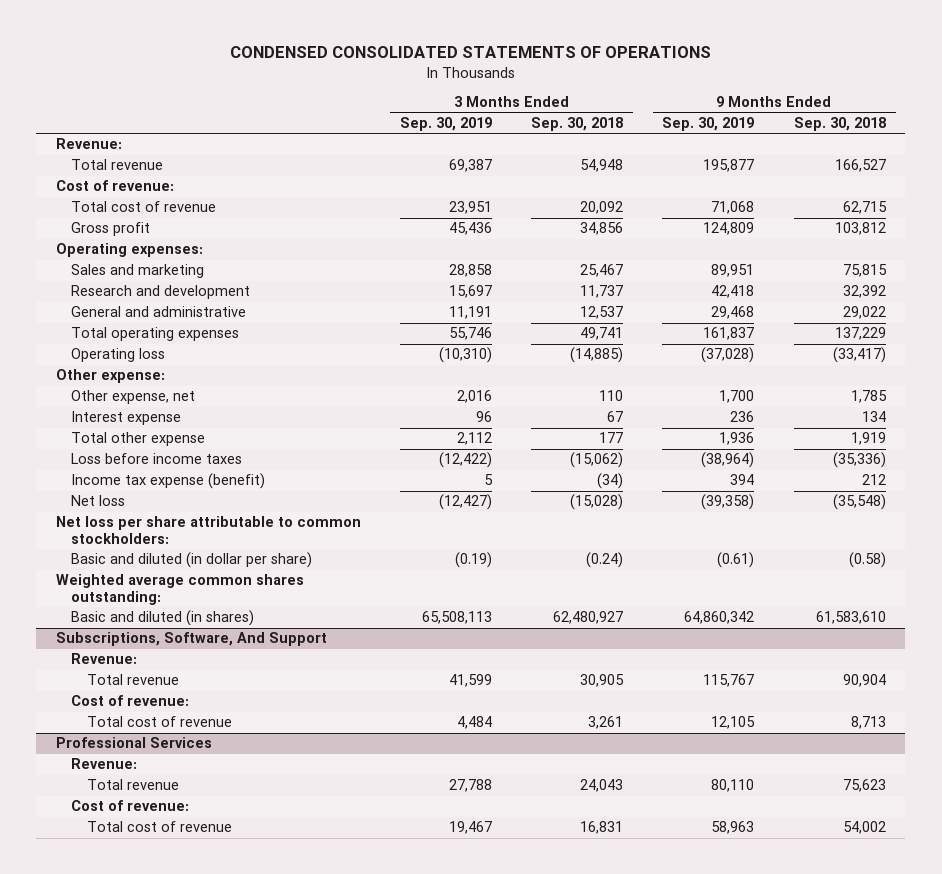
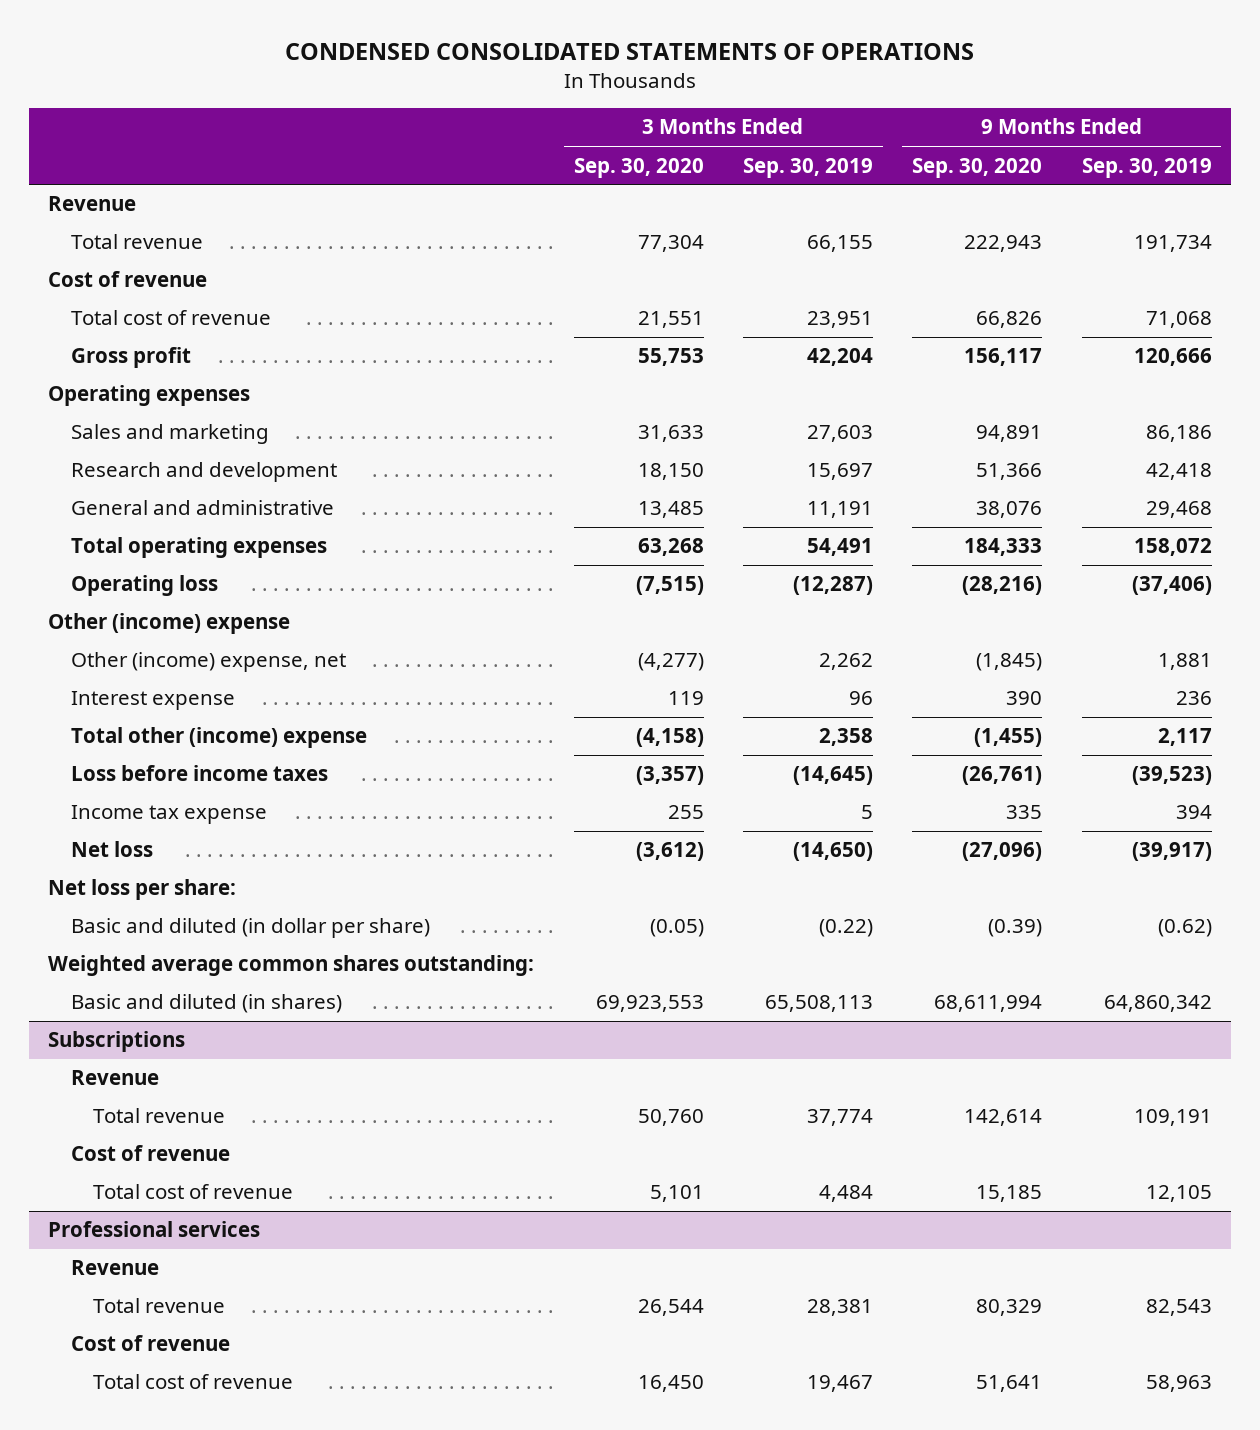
- | 3 Months Ended Sep. 30, 2019 | 3 Months Ended Sep. 30, 2018 | 9 Months Ended Sep. 30, 2019 | 9 Months Ended Sep. 30, 2018
+ | 3 Months Ended Sep. 30, 2020 | 3 Months Ended Sep. 30, 2019 | 9 Months Ended Sep. 30, 2020 | 9 Months Ended Sep. 30, 2019
- Revenue:
- Total revenue | 69,387 | 54,948 | 195,877 | 166,527
- Cost of revenue:
+ Revenue
+ Total revenue | 77,304 | 66,155 | 222,943 | 191,734
+ Cost of revenue
- Gross profit | 45,436 | 34,856 | 124,809 | 103,812
- Operating expenses:
- Sales and marketing | 28,858 | 25,467 | 89,951 | 75,815
+ Gross profit | 55,753 | 42,204 | 156,117 | 120,666
+ Operating expenses
+ Sales and marketing | 31,633 | 27,603 | 94,891 | 86,186
- Total operating expenses | 55,746 | 49,741 | 161,837 | 137,229
- Operating loss | (10,310) | (14,885) | (37,028) | (33,417)
- Other expense:
- Other expense, net | 2,016 | 110 | 1,700 | 1,785
+ Total operating expenses | 63,268 | 54,491 | 184,333 | 158,072
+ Operating loss | (7,515) | (12,287) | (28,216) | (37,406)
+ Other (income) expense
+ Other (income) expense, net | (4,277) | 2,262 | (1,845) | 1,881
- Total other expense | 2,112 | 177 | 1,936 | 1,919
- Loss before income taxes | (12,422) | (15,062) | (38,964) | (35,336)
- Income tax expense (benefit) | 5 | (34) | 394 | 212
- Net loss | (12,427) | (15,028) | (39,358) | (35,548)
- Net loss per share attributable to common stockholders:
- Basic and diluted (in dollar per share) | (0.19) | (0.24) | (0.61) | (0.58)
+ Total other (income) expense | (4,158) | 2,358 | (1,455) | 2,117
+ Loss before income taxes | (3,357) | (14,645) | (26,761) | (39,523)
+ Income tax expense | 255 | 5 | 335 | 394
+ Net loss | (3,612) | (14,650) | (27,096) | (39,917)
+ Net loss per share:
+ Basic and diluted (in dollar per share) | (0.05) | (0.22) | (0.39) | (0.62)
- Subscriptions, Software, And Support
- Revenue:
- Total revenue | 41,599 | 30,905 | 115,767 | 90,904
- Cost of revenue:
+ Subscriptions
+ Revenue
+ Total revenue | 50,760 | 37,774 | 142,614 | 109,191
+ Cost of revenue
- Professional Services
- Revenue:
- Total revenue | 27,788 | 24,043 | 80,110 | 75,623
- Cost of revenue:
+ Professional services
+ Revenue
+ Total revenue | 26,544 | 28,381 | 80,329 | 82,543
+ Cost of revenue

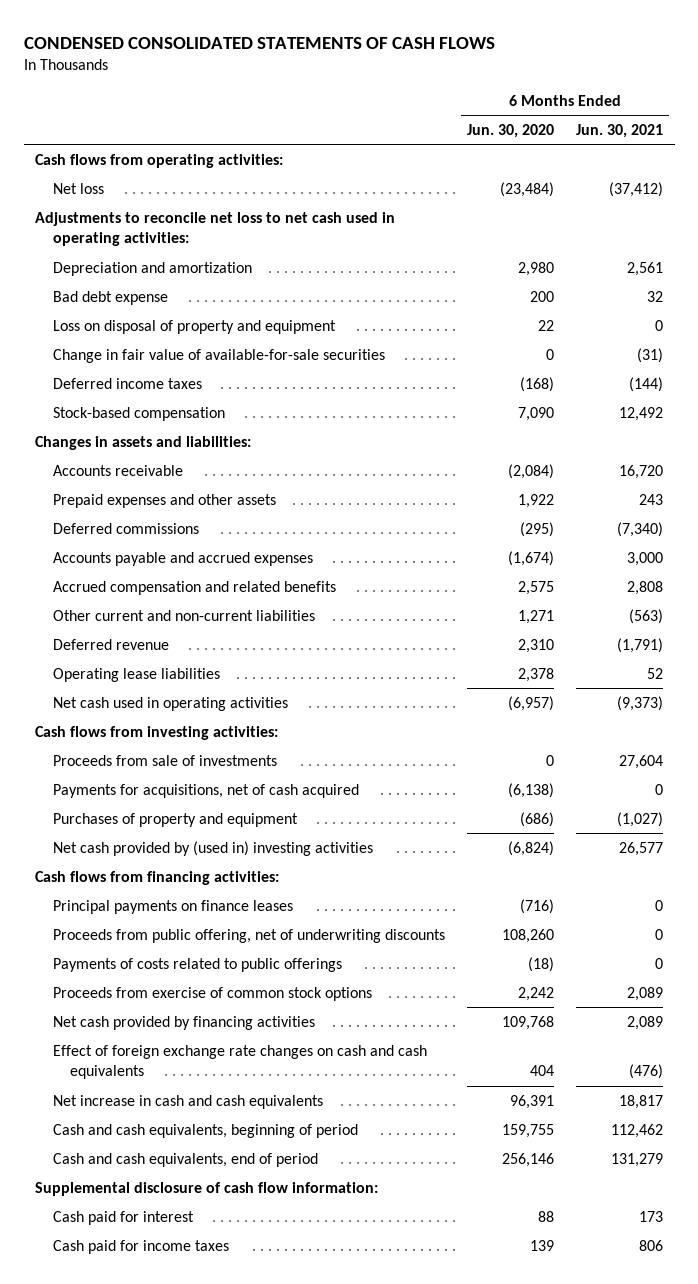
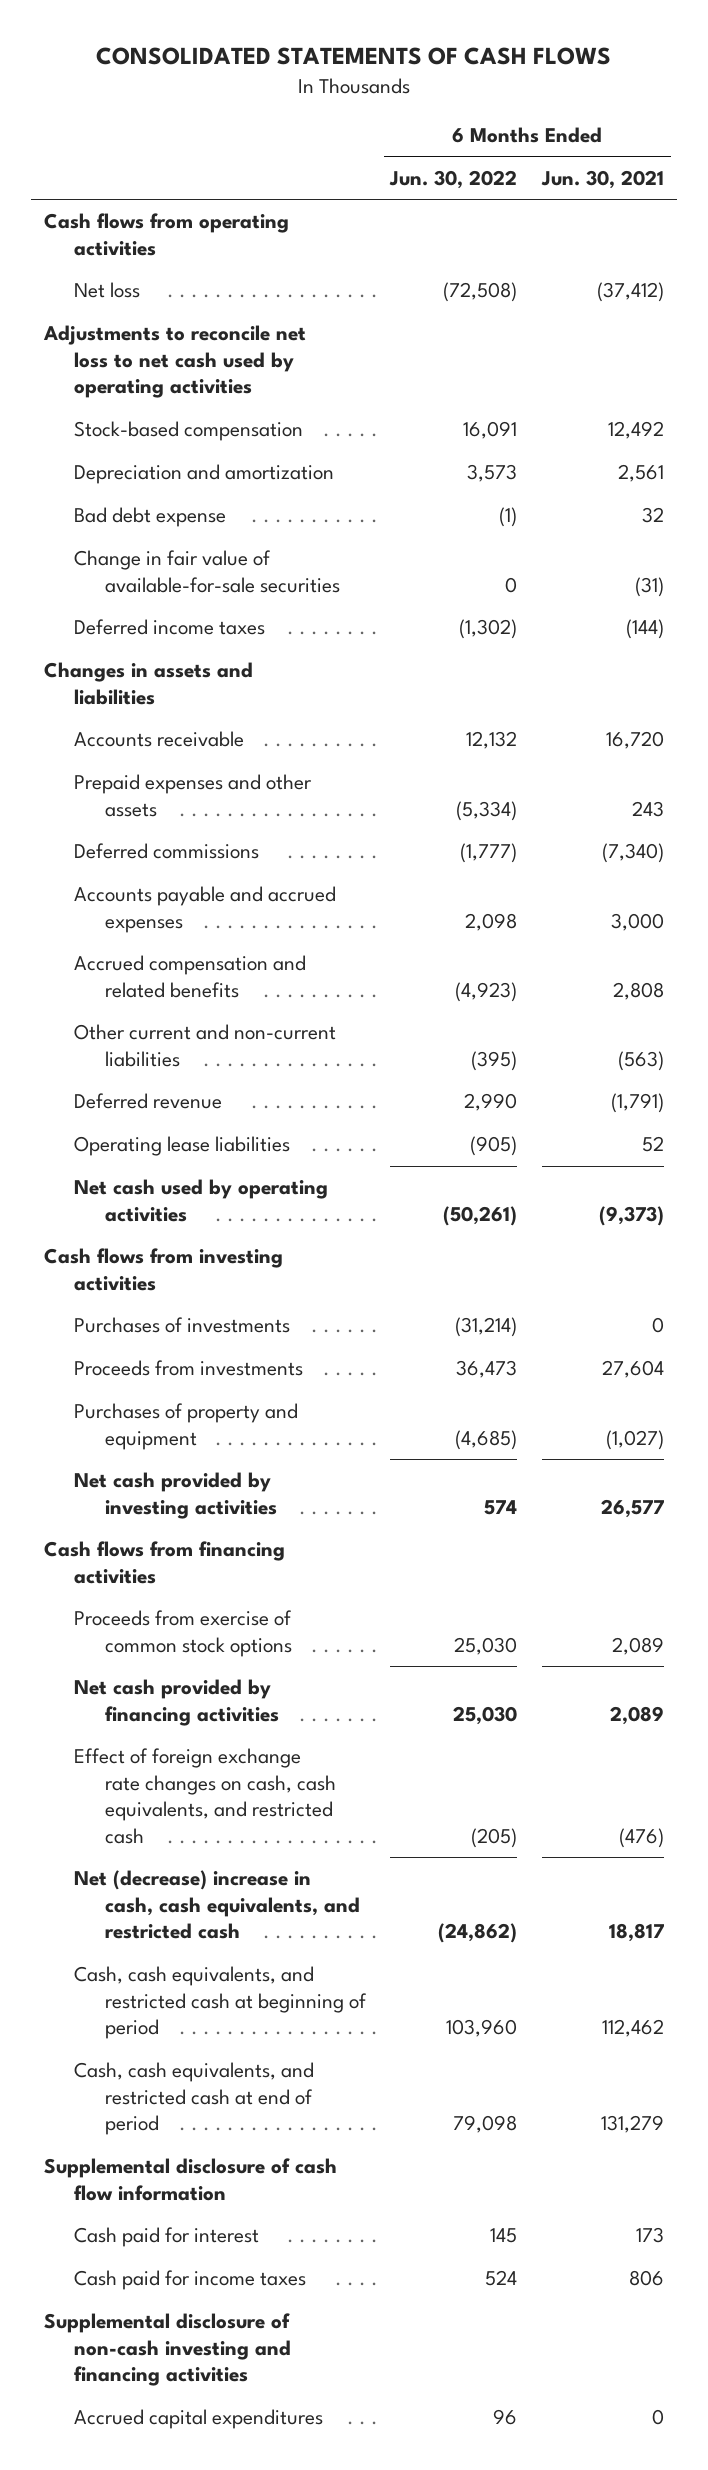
- CONDENSED CONSOLIDATED STATEMENTS OF CASH FLOWS
+ CONSOLIDATED STATEMENTS OF CASH FLOWS
- | 6 Months Ended Jun. 30, 2020 | 6 Months Ended Jun. 30, 2021
+ | 6 Months Ended Jun. 30, 2022 | 6 Months Ended Jun. 30, 2021
- Cash flows from operating activities:
+ Cash flows from operating activities
- Adjustments to reconcile net loss to net cash used in operating activities:
+ Adjustments to reconcile net loss to net cash used by operating activities
moved up: Stock-based compensation | 16,091 | 12,492
- Loss on disposal of property and equipment | 22 | 0
- Changes in assets and liabilities:
+ Changes in assets and liabilities
- Net cash used in operating activities | (6,957) | (9,373)
- Cash flows from investing activities:
- Proceeds from sale of investments | 0 | 27,604
- Payments for acquisitions, net of cash acquired | (6,138) | 0
+ Net cash used by operating activities | (50,261) | (9,373)
+ Cash flows from investing activities
+ Purchases of investments | (31,214) | 0
+ Proceeds from investments | 36,473 | 27,604
- Net cash provided by (used in) investing activities | (6,824) | 26,577
- Cash flows from financing activities:
- Principal payments on finance leases | (716) | 0
- Proceeds from public offering, net of underwriting discounts | 108,260 | 0
- Payments of costs related to public offerings | (18) | 0
+ Net cash provided by investing activities | 574 | 26,577
+ Cash flows from financing activities
- Effect of foreign exchange rate changes on cash and cash equivalents | 404 | (476)
- Net increase in cash and cash equivalents | 96,391 | 18,817
- Cash and cash equivalents, beginning of period | 159,755 | 112,462
- Cash and cash equivalents, end of period | 256,146 | 131,279
- Supplemental disclosure of cash flow information:
+ Effect of foreign exchange rate changes on cash, cash equivalents, and restricted cash | (205) | (476)
+ Net (decrease) increase in cash, cash equivalents, and restricted cash | (24,862) | 18,817
+ Cash, cash equivalents, and restricted cash at beginning of period | 103,960 | 112,462
+ Cash, cash equivalents, and restricted cash at end of period | 79,098 | 131,279
+ Supplemental disclosure of cash flow information
+ Supplemental disclosure of non-cash investing and financing activities
+ Accrued capital expenditures | 96 | 0

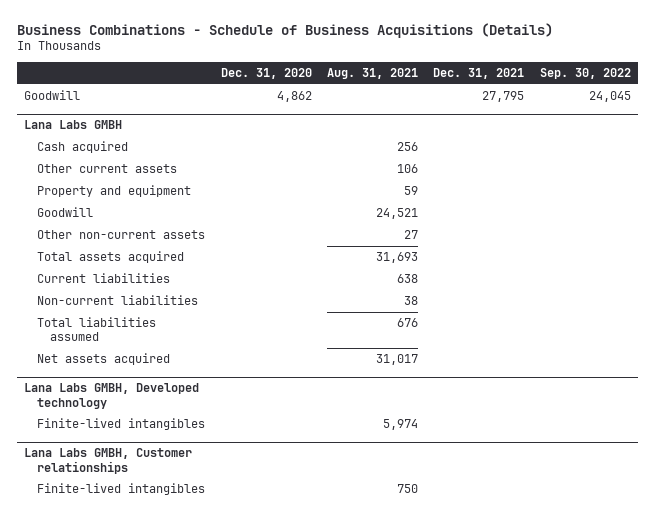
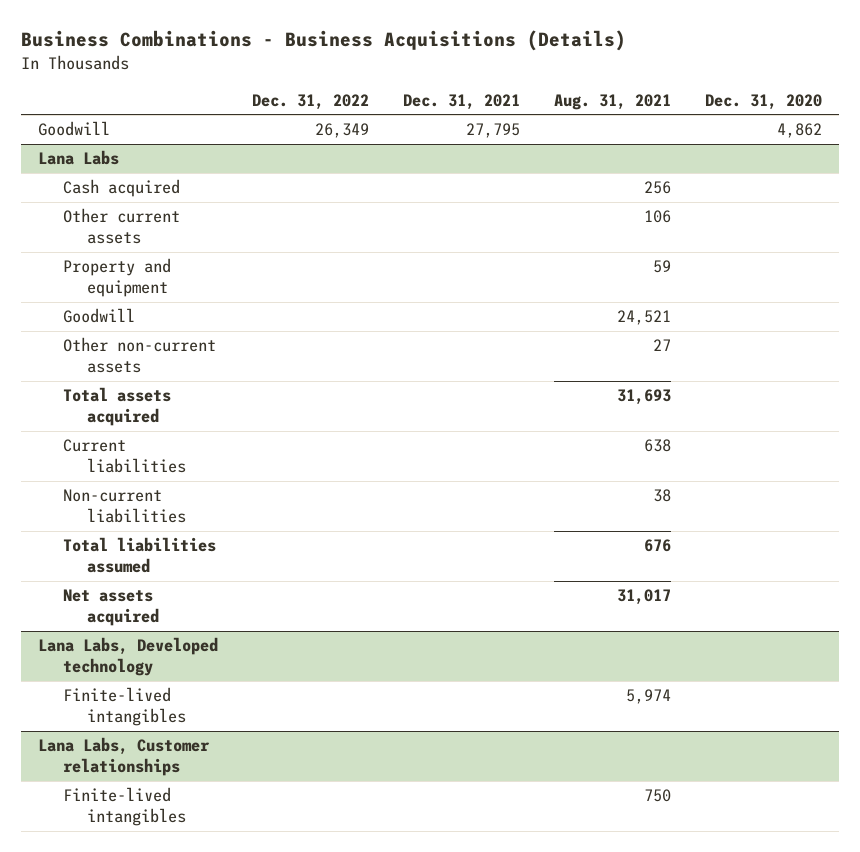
- Business Combinations - Schedule of Business Acquisitions (Details)
+ Business Combinations - Business Acquisitions (Details)
- | Dec. 31, 2020 | Aug. 31, 2021 | Dec. 31, 2021 | Sep. 30, 2022
+ | Dec. 31, 2022 | Dec. 31, 2021 | Aug. 31, 2021 | Dec. 31, 2020
- Lana Labs GMBH
+ Lana Labs
- Lana Labs GMBH, Developed technology
+ Lana Labs, Developed technology
- Lana Labs GMBH, Customer relationships
+ Lana Labs, Customer relationships

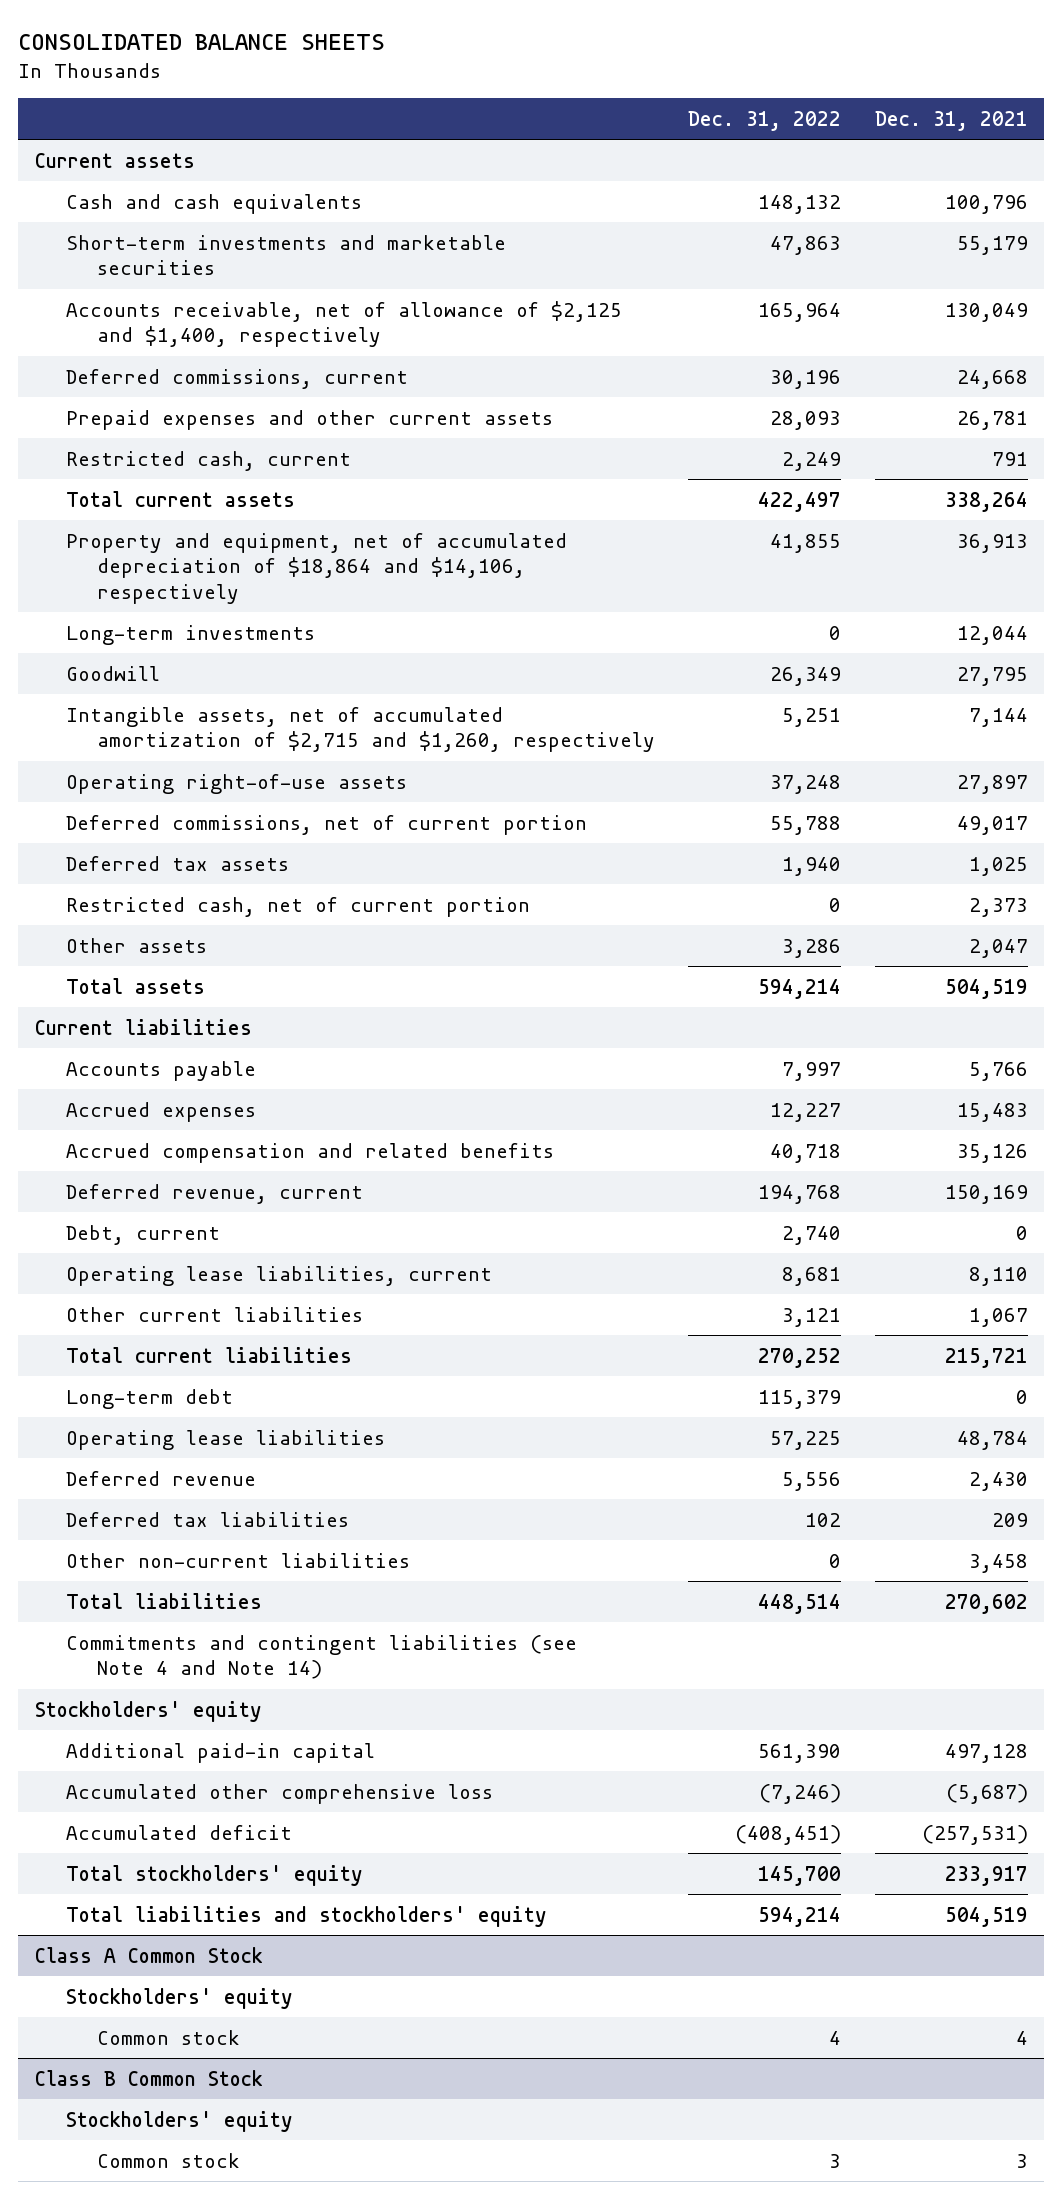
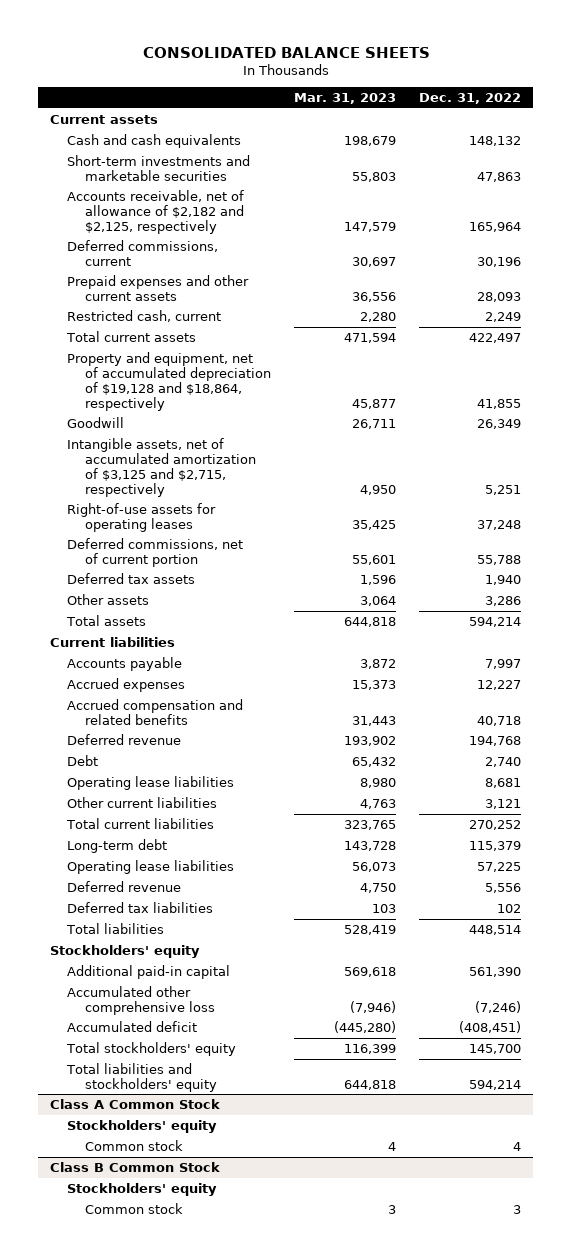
- | Dec. 31, 2022 | Dec. 31, 2021
+ | Mar. 31, 2023 | Dec. 31, 2022
- Accounts receivable, net of allowance of $2,125 and $1,400, respectively | 165,964 | 130,049
+ Accounts receivable, net of allowance of $2,182 and $2,125, respectively | 147,579 | 165,964
- Property and equipment, net of accumulated depreciation of $18,864 and $14,106, respectively | 41,855 | 36,913
- Long-term investments | 0 | 12,044
+ Property and equipment, net of accumulated depreciation of $19,128 and $18,864, respectively | 45,877 | 41,855
- Intangible assets, net of accumulated amortization of $2,715 and $1,260, respectively | 5,251 | 7,144
- Operating right-of-use assets | 37,248 | 27,897
+ Intangible assets, net of accumulated amortization of $3,125 and $2,715, respectively | 4,950 | 5,251
+ Right-of-use assets for operating leases | 35,425 | 37,248
- Restricted cash, net of current portion | 0 | 2,373
- Deferred revenue, current | 194,768 | 150,169
- Debt, current | 2,740 | 0
- Operating lease liabilities, current | 8,681 | 8,110
+ Deferred revenue | 193,902 | 194,768
+ Debt | 65,432 | 2,740
+ Operating lease liabilities | 8,980 | 8,681
- Other non-current liabilities | 0 | 3,458
- Commitments and contingent liabilities (see Note 4 and Note 14)

